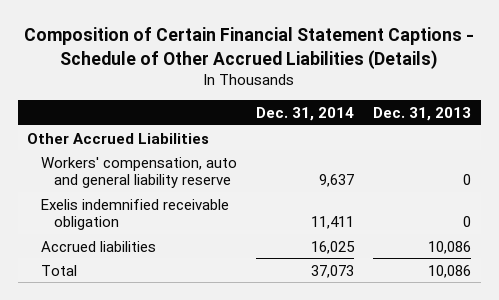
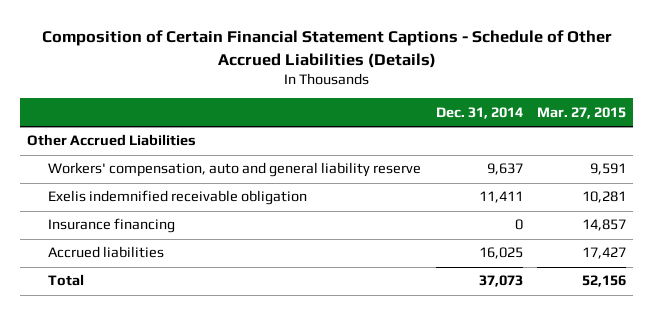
- | Dec. 31, 2014 | Dec. 31, 2013
+ | Dec. 31, 2014 | Mar. 27, 2015
+ Insurance financing | 0 | 14,857

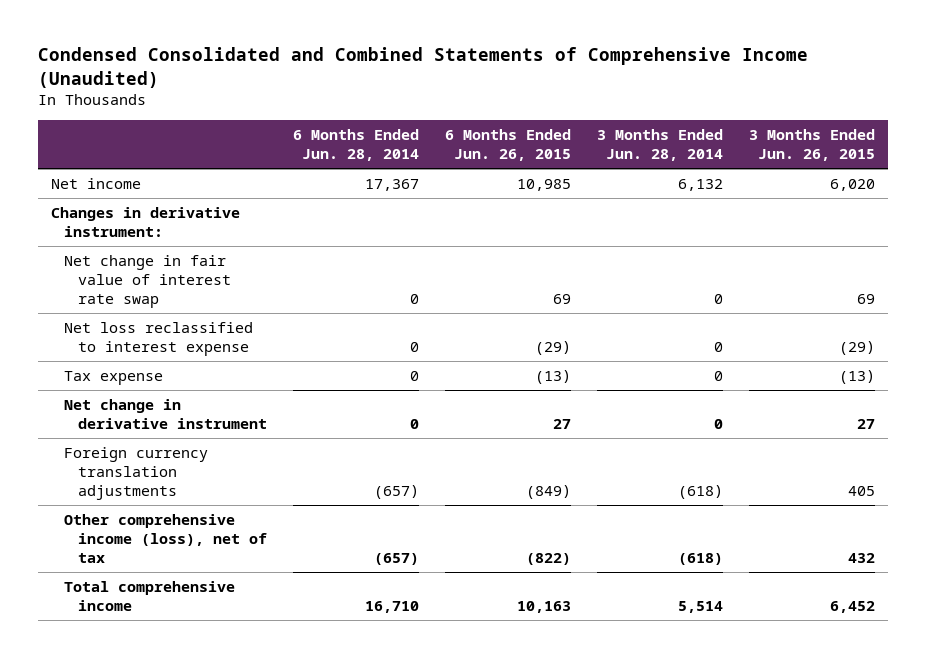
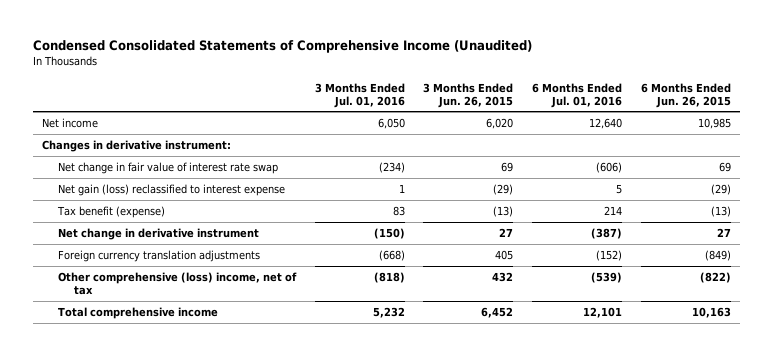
- Condensed Consolidated and Combined Statements of Comprehensive Income (Unaudited)
+ Condensed Consolidated Statements of Comprehensive Income (Unaudited)
- | 6 Months Ended Jun. 28, 2014 | 6 Months Ended Jun. 26, 2015 | 3 Months Ended Jun. 28, 2014 | 3 Months Ended Jun. 26, 2015
+ | 3 Months Ended Jul. 01, 2016 | 3 Months Ended Jun. 26, 2015 | 6 Months Ended Jul. 01, 2016 | 6 Months Ended Jun. 26, 2015
- Net loss reclassified to interest expense | 0 | (29) | 0 | (29)
- Tax expense | 0 | (13) | 0 | (13)
+ Net gain (loss) reclassified to interest expense | 1 | (29) | 5 | (29)
+ Tax benefit (expense) | 83 | (13) | 214 | (13)
- Other comprehensive income (loss), net of tax | (657) | (822) | (618) | 432
+ Other comprehensive (loss) income, net of tax | (818) | 432 | (539) | (822)

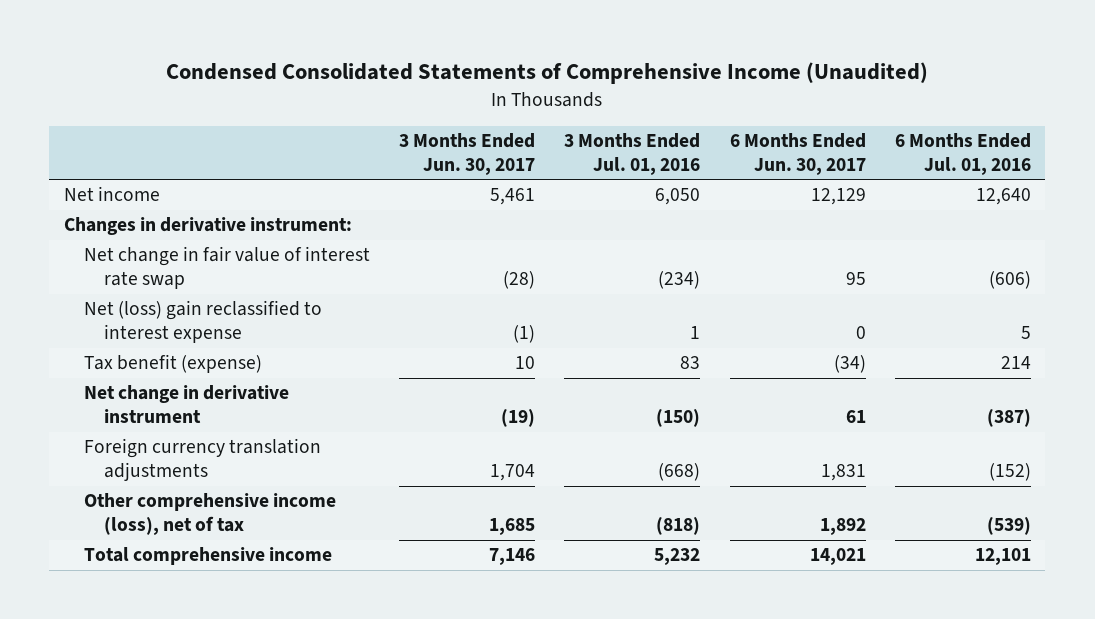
- | 3 Months Ended Jul. 01, 2016 | 3 Months Ended Jun. 26, 2015 | 6 Months Ended Jul. 01, 2016 | 6 Months Ended Jun. 26, 2015
+ | 3 Months Ended Jun. 30, 2017 | 3 Months Ended Jul. 01, 2016 | 6 Months Ended Jun. 30, 2017 | 6 Months Ended Jul. 01, 2016
- Net gain (loss) reclassified to interest expense | 1 | (29) | 5 | (29)
+ Net (loss) gain reclassified to interest expense | (1) | 1 | 0 | 5
- Other comprehensive (loss) income, net of tax | (818) | 432 | (539) | (822)
+ Other comprehensive income (loss), net of tax | 1,685 | (818) | 1,892 | (539)

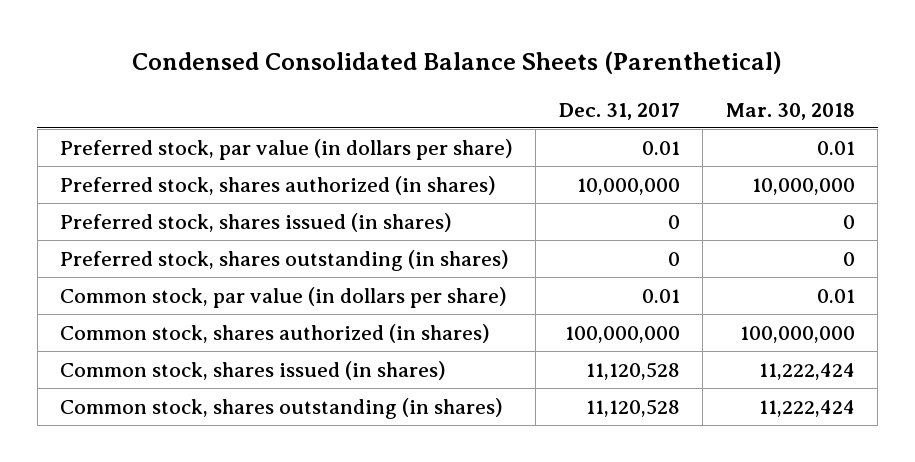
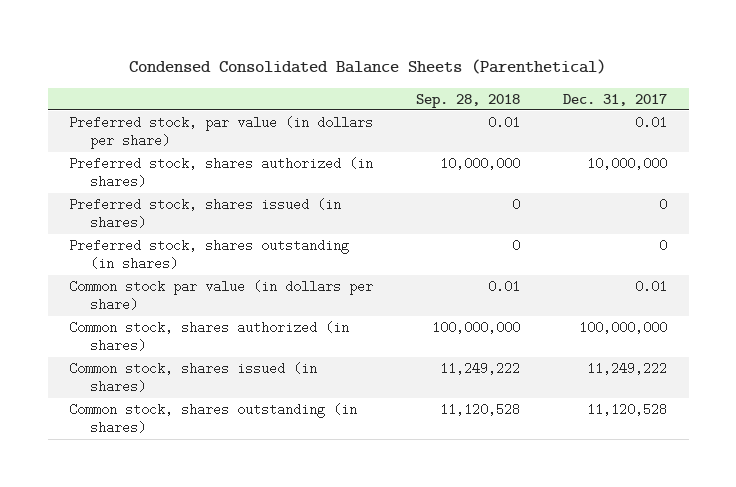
- | Dec. 31, 2017 | Mar. 30, 2018
+ | Sep. 28, 2018 | Dec. 31, 2017
- Common stock, par value (in dollars per share) | 0.01 | 0.01
+ Common stock par value (in dollars per share) | 0.01 | 0.01
- Common stock, shares issued (in shares) | 11,120,528 | 11,222,424
+ Common stock, shares issued (in shares) | 11,249,222 | 11,249,222

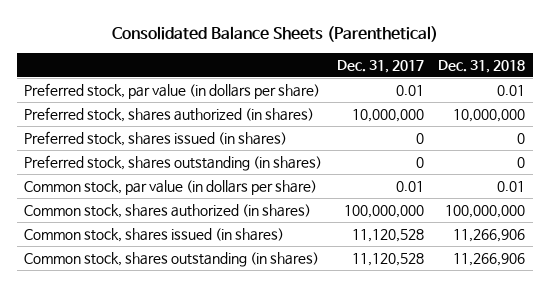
- Condensed Consolidated Balance Sheets (Parenthetical)
+ Consolidated Balance Sheets (Parenthetical)
- | Sep. 28, 2018 | Dec. 31, 2017
+ | Dec. 31, 2017 | Dec. 31, 2018
- Common stock par value (in dollars per share) | 0.01 | 0.01
+ Common stock, par value (in dollars per share) | 0.01 | 0.01
- Common stock, shares issued (in shares) | 11,249,222 | 11,249,222
+ Common stock, shares issued (in shares) | 11,120,528 | 11,266,906

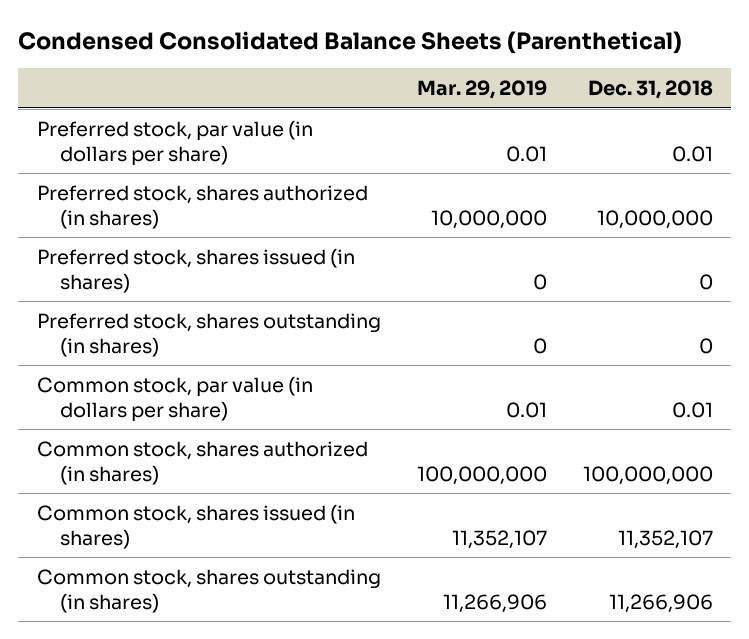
- Consolidated Balance Sheets (Parenthetical)
+ Condensed Consolidated Balance Sheets (Parenthetical)
- | Dec. 31, 2017 | Dec. 31, 2018
+ | Mar. 29, 2019 | Dec. 31, 2018
- Common stock, shares issued (in shares) | 11,120,528 | 11,266,906
+ Common stock, shares issued (in shares) | 11,352,107 | 11,352,107

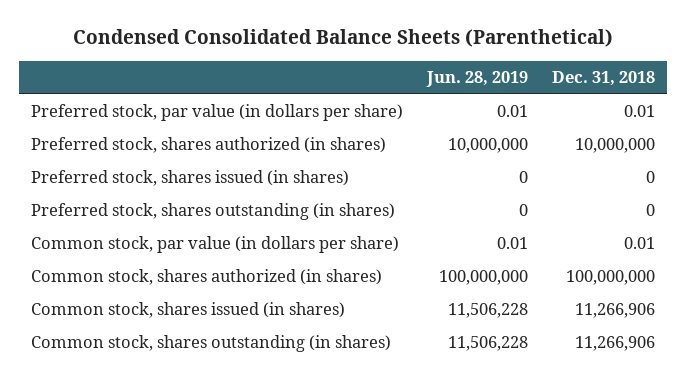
- | Mar. 29, 2019 | Dec. 31, 2018
+ | Jun. 28, 2019 | Dec. 31, 2018
- Common stock, shares issued (in shares) | 11,352,107 | 11,352,107
+ Common stock, shares issued (in shares) | 11,506,228 | 11,266,906

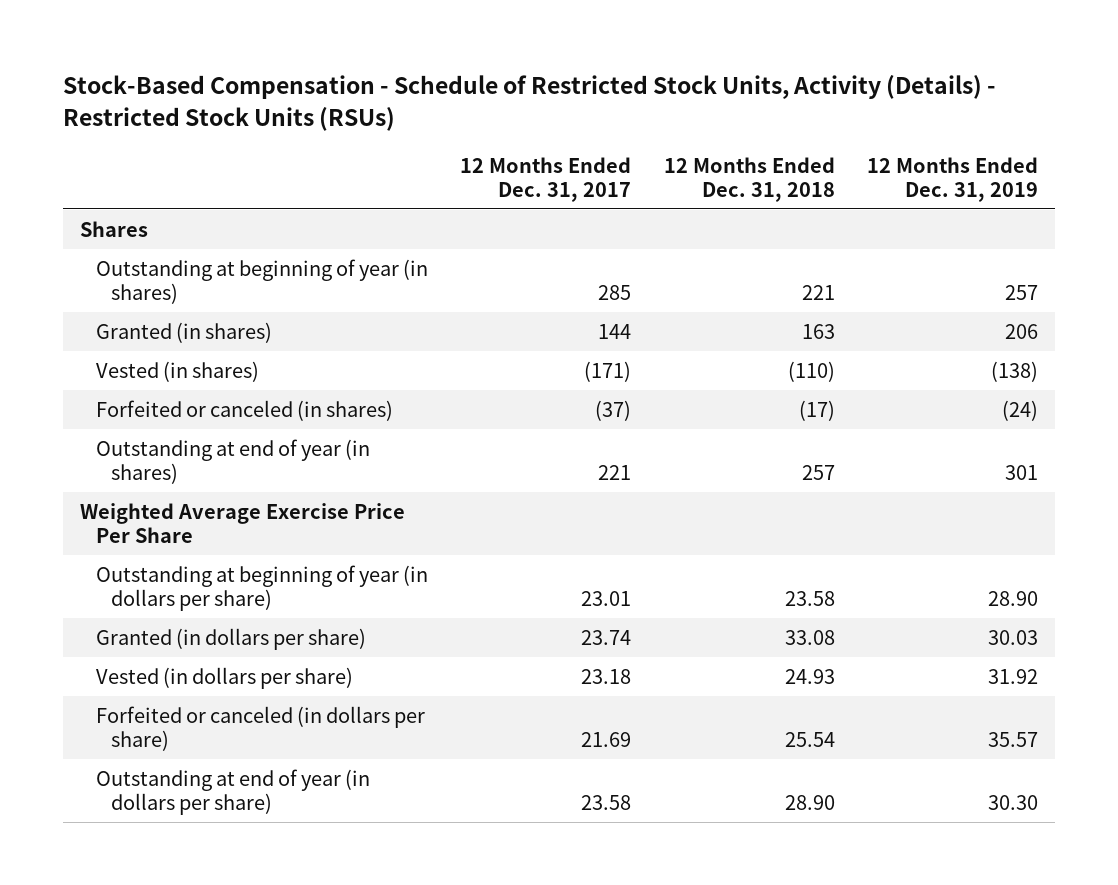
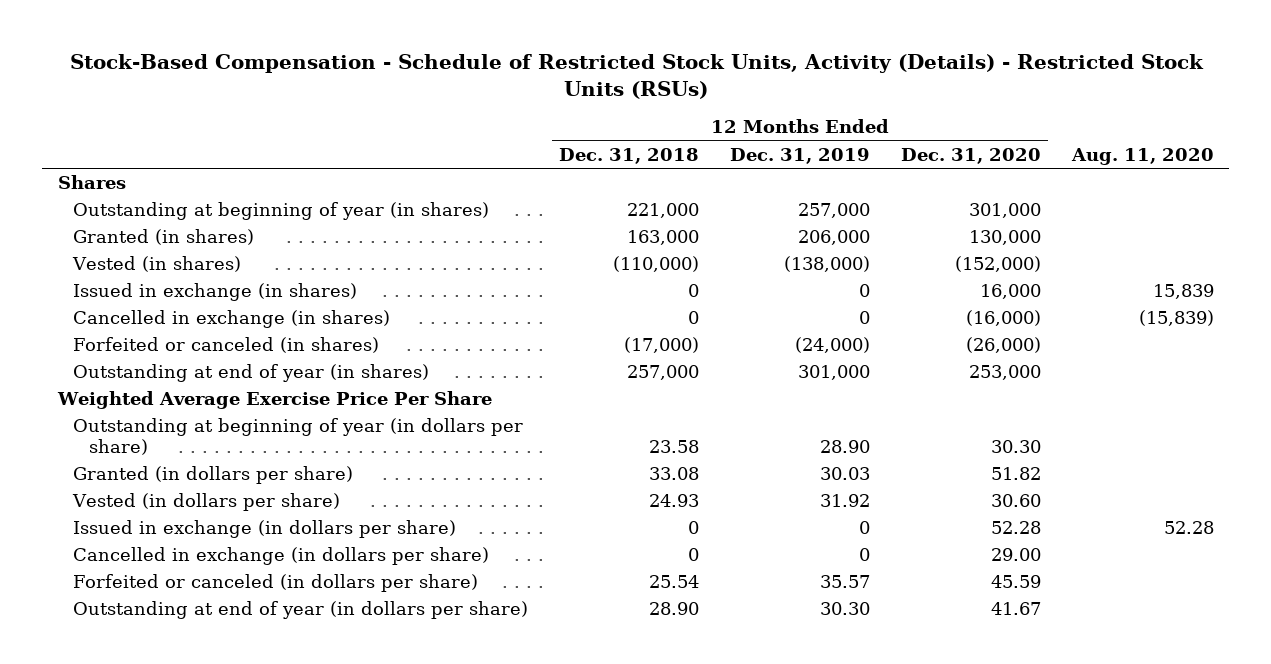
- | 12 Months Ended Dec. 31, 2017 | 12 Months Ended Dec. 31, 2018 | 12 Months Ended Dec. 31, 2019
+ | 12 Months Ended Dec. 31, 2018 | 12 Months Ended Dec. 31, 2019 | 12 Months Ended Dec. 31, 2020 | Aug. 11, 2020
- Outstanding at beginning of year (in shares) | 285 | 221 | 257
- Granted (in shares) | 144 | 163 | 206
- Vested (in shares) | (171) | (110) | (138)
- Forfeited or canceled (in shares) | (37) | (17) | (24)
- Outstanding at end of year (in shares) | 221 | 257 | 301
+ Outstanding at beginning of year (in shares) | 221,000 | 257,000 | 301,000 |
+ Granted (in shares) | 163,000 | 206,000 | 130,000 |
+ Vested (in shares) | (110,000) | (138,000) | (152,000) |
+ Issued in exchange (in shares) | 0 | 0 | 16,000 | 15,839
+ Cancelled in exchange (in shares) | 0 | 0 | (16,000) | (15,839)
+ Forfeited or canceled (in shares) | (17,000) | (24,000) | (26,000) |
+ Outstanding at end of year (in shares) | 257,000 | 301,000 | 253,000 |
+ Issued in exchange (in dollars per share) | 0 | 0 | 52.28 | 52.28
+ Cancelled in exchange (in dollars per share) | 0 | 0 | 29.00 |

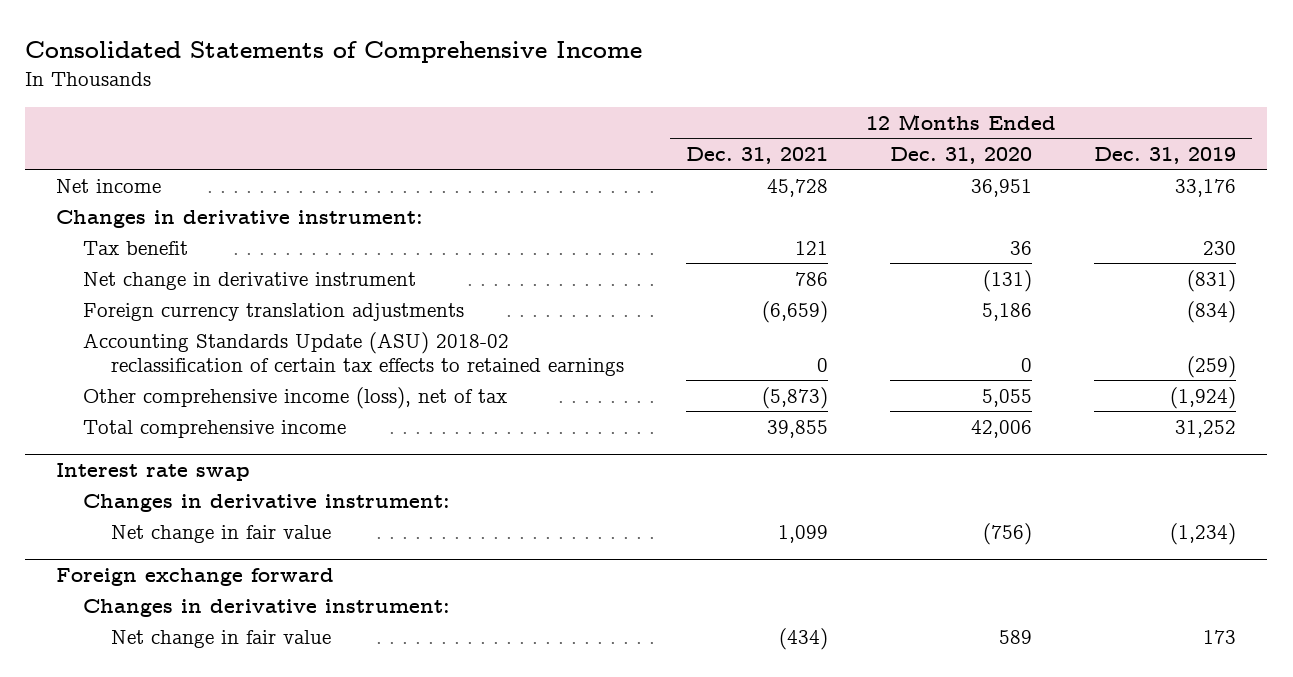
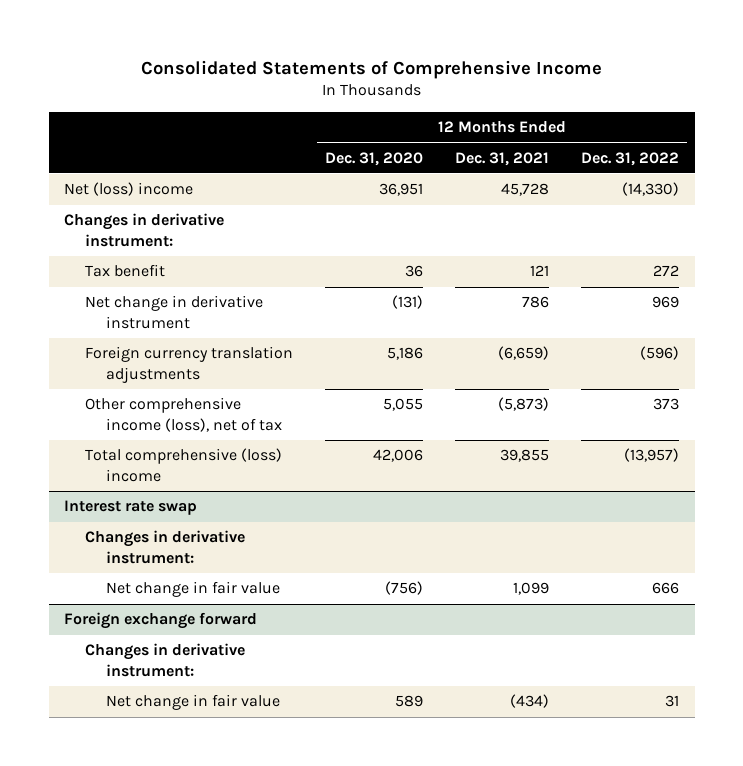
- | 12 Months Ended Dec. 31, 2021 | 12 Months Ended Dec. 31, 2020 | 12 Months Ended Dec. 31, 2019
+ | 12 Months Ended Dec. 31, 2020 | 12 Months Ended Dec. 31, 2021 | 12 Months Ended Dec. 31, 2022
- Net income | 45,728 | 36,951 | 33,176
+ Net (loss) income | 36,951 | 45,728 | (14,330)
- Accounting Standards Update (ASU) 2018-02 reclassification of certain tax effects to retained earnings | 0 | 0 | (259)
- Total comprehensive income | 39,855 | 42,006 | 31,252
+ Total comprehensive (loss) income | 42,006 | 39,855 | (13,957)

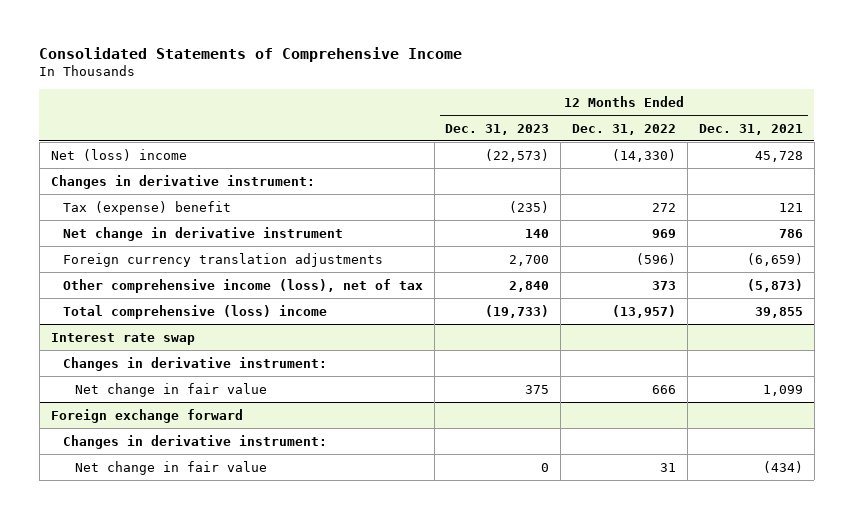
- | 12 Months Ended Dec. 31, 2020 | 12 Months Ended Dec. 31, 2021 | 12 Months Ended Dec. 31, 2022
+ | 12 Months Ended Dec. 31, 2023 | 12 Months Ended Dec. 31, 2022 | 12 Months Ended Dec. 31, 2021
- Tax benefit | 36 | 121 | 272
+ Tax (expense) benefit | (235) | 272 | 121

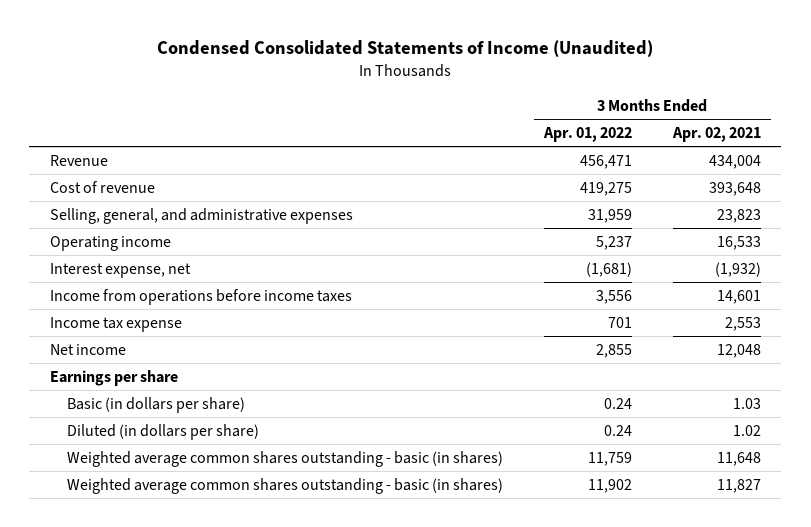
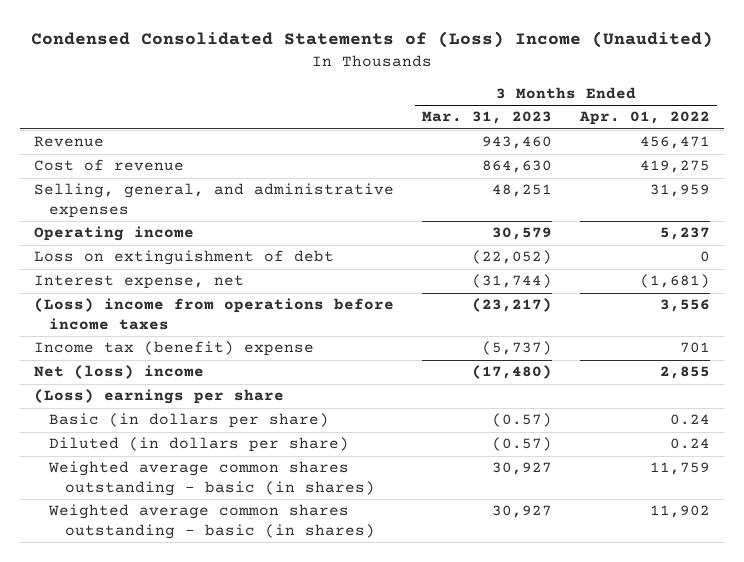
- Condensed Consolidated Statements of Income (Unaudited)
+ Condensed Consolidated Statements of (Loss) Income (Unaudited)
- | 3 Months Ended Apr. 01, 2022 | 3 Months Ended Apr. 02, 2021
+ | 3 Months Ended Mar. 31, 2023 | 3 Months Ended Apr. 01, 2022
+ Loss on extinguishment of debt | (22,052) | 0
- Income from operations before income taxes | 3,556 | 14,601
- Income tax expense | 701 | 2,553
- Net income | 2,855 | 12,048
- Earnings per share
+ (Loss) income from operations before income taxes | (23,217) | 3,556
+ Income tax (benefit) expense | (5,737) | 701
+ Net (loss) income | (17,480) | 2,855
+ (Loss) earnings per share

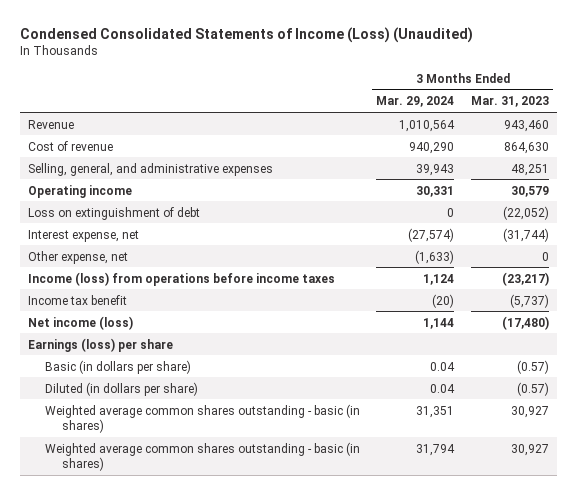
- Condensed Consolidated Statements of (Loss) Income (Unaudited)
+ Condensed Consolidated Statements of Income (Loss) (Unaudited)
- | 3 Months Ended Mar. 31, 2023 | 3 Months Ended Apr. 01, 2022
+ | 3 Months Ended Mar. 29, 2024 | 3 Months Ended Mar. 31, 2023
- (Loss) income from operations before income taxes | (23,217) | 3,556
- Income tax (benefit) expense | (5,737) | 701
- Net (loss) income | (17,480) | 2,855
- (Loss) earnings per share
+ Other expense, net | (1,633) | 0
+ Income (loss) from operations before income taxes | 1,124 | (23,217)
+ Income tax benefit | (20) | (5,737)
+ Net income (loss) | 1,144 | (17,480)
+ Earnings (loss) per share

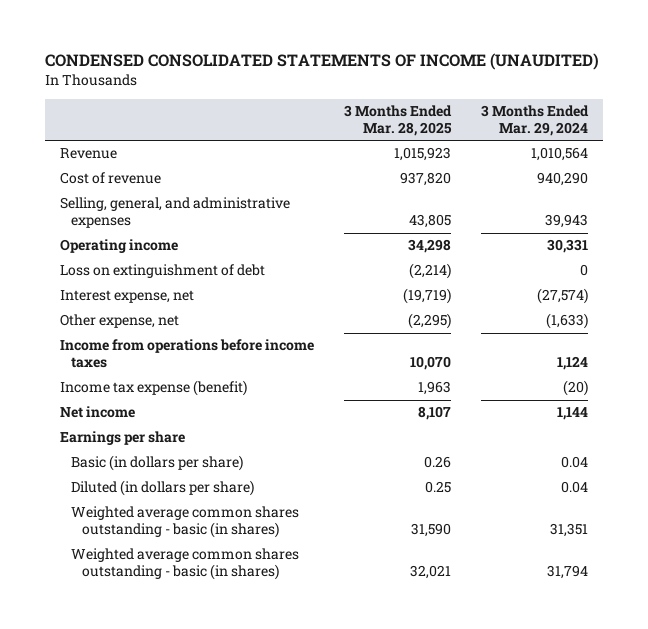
- Condensed Consolidated Statements of Income (Loss) (Unaudited)
+ CONDENSED CONSOLIDATED STATEMENTS OF INCOME (UNAUDITED)
- | 3 Months Ended Mar. 29, 2024 | 3 Months Ended Mar. 31, 2023
+ | 3 Months Ended Mar. 28, 2025 | 3 Months Ended Mar. 29, 2024
- Income (loss) from operations before income taxes | 1,124 | (23,217)
- Income tax benefit | (20) | (5,737)
- Net income (loss) | 1,144 | (17,480)
- Earnings (loss) per share
+ Income from operations before income taxes | 10,070 | 1,124
+ Income tax expense (benefit) | 1,963 | (20)
+ Net income | 8,107 | 1,144
+ Earnings per share

